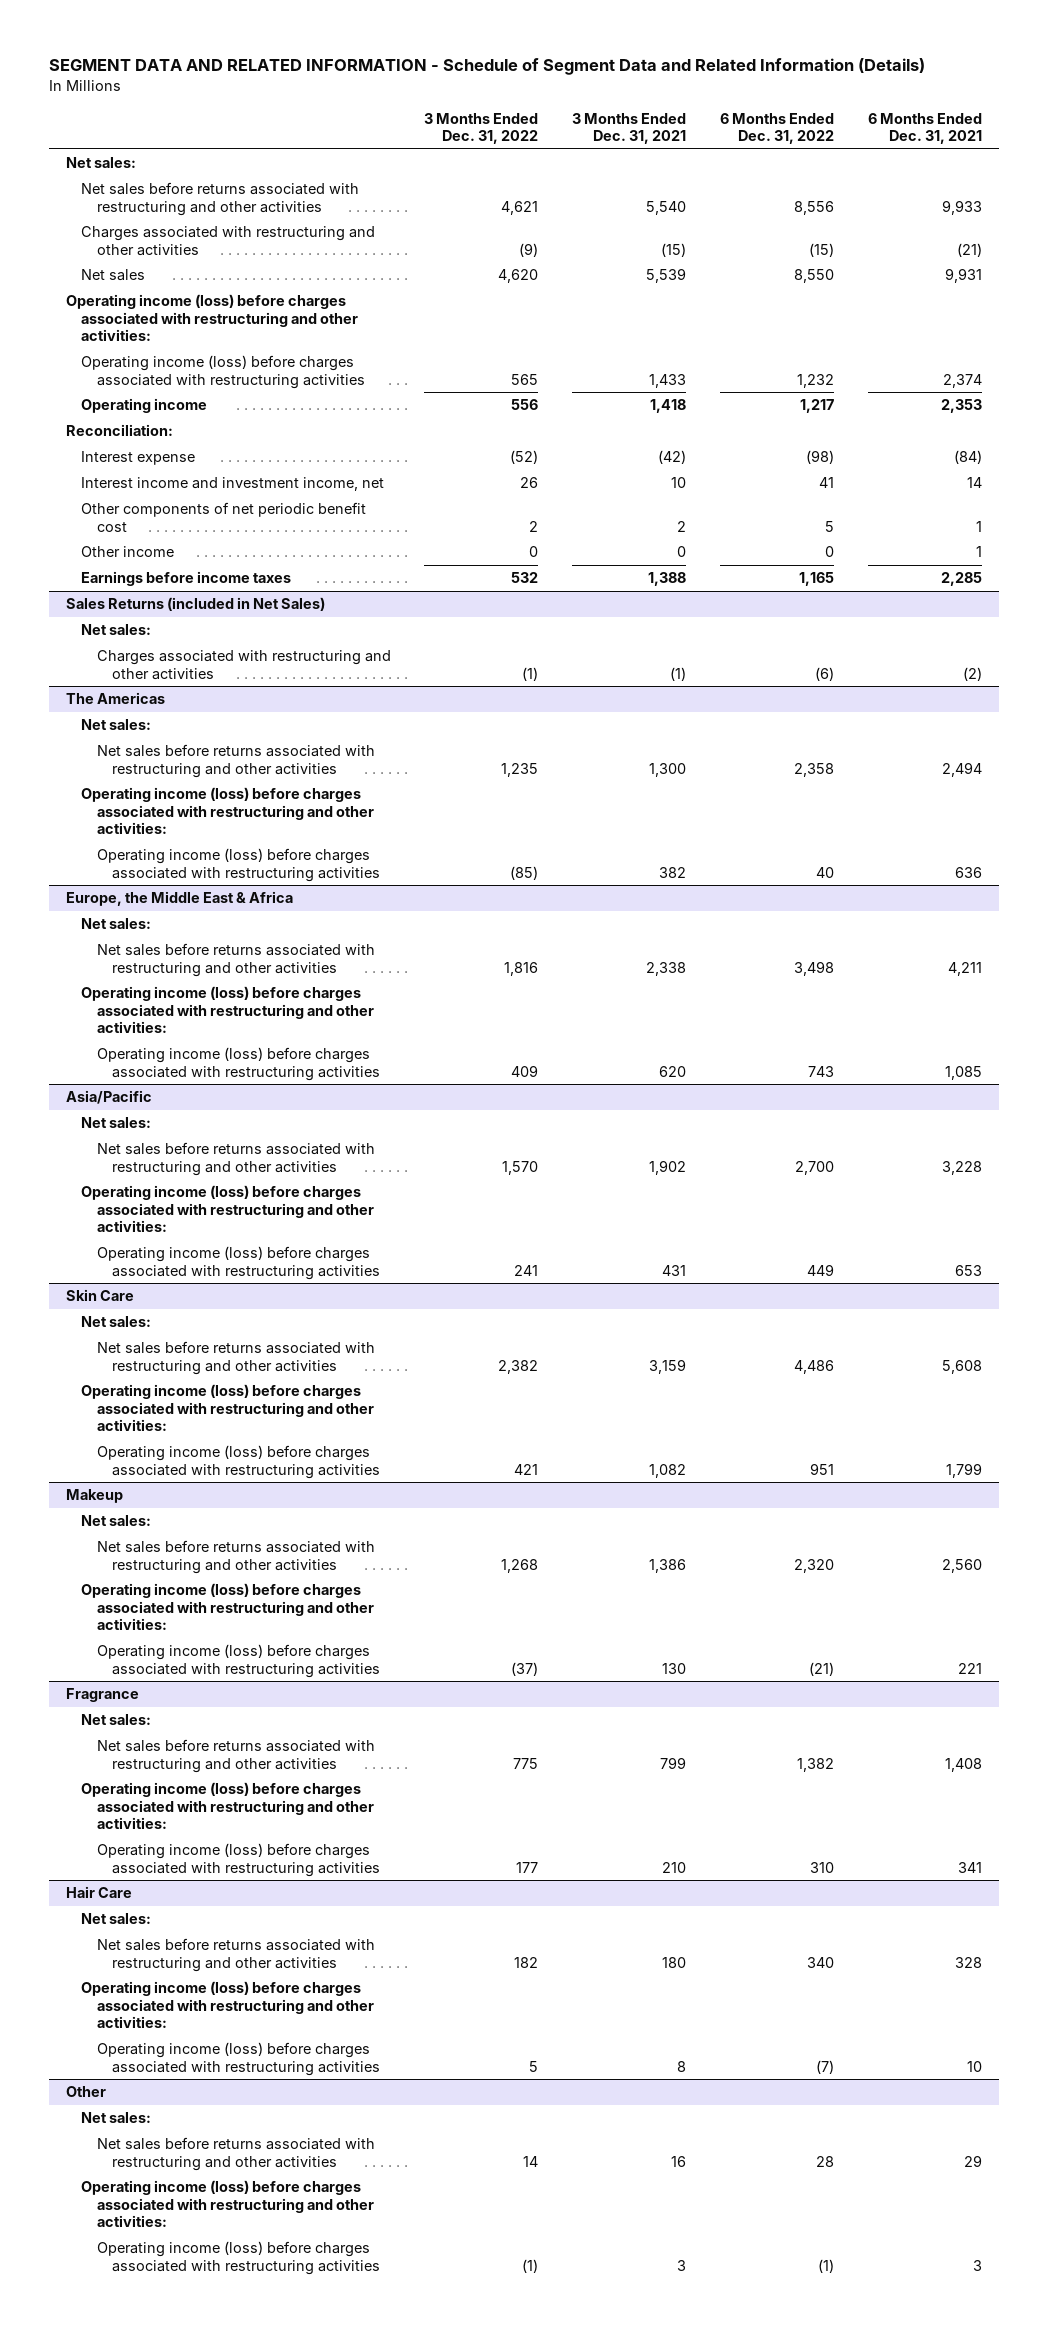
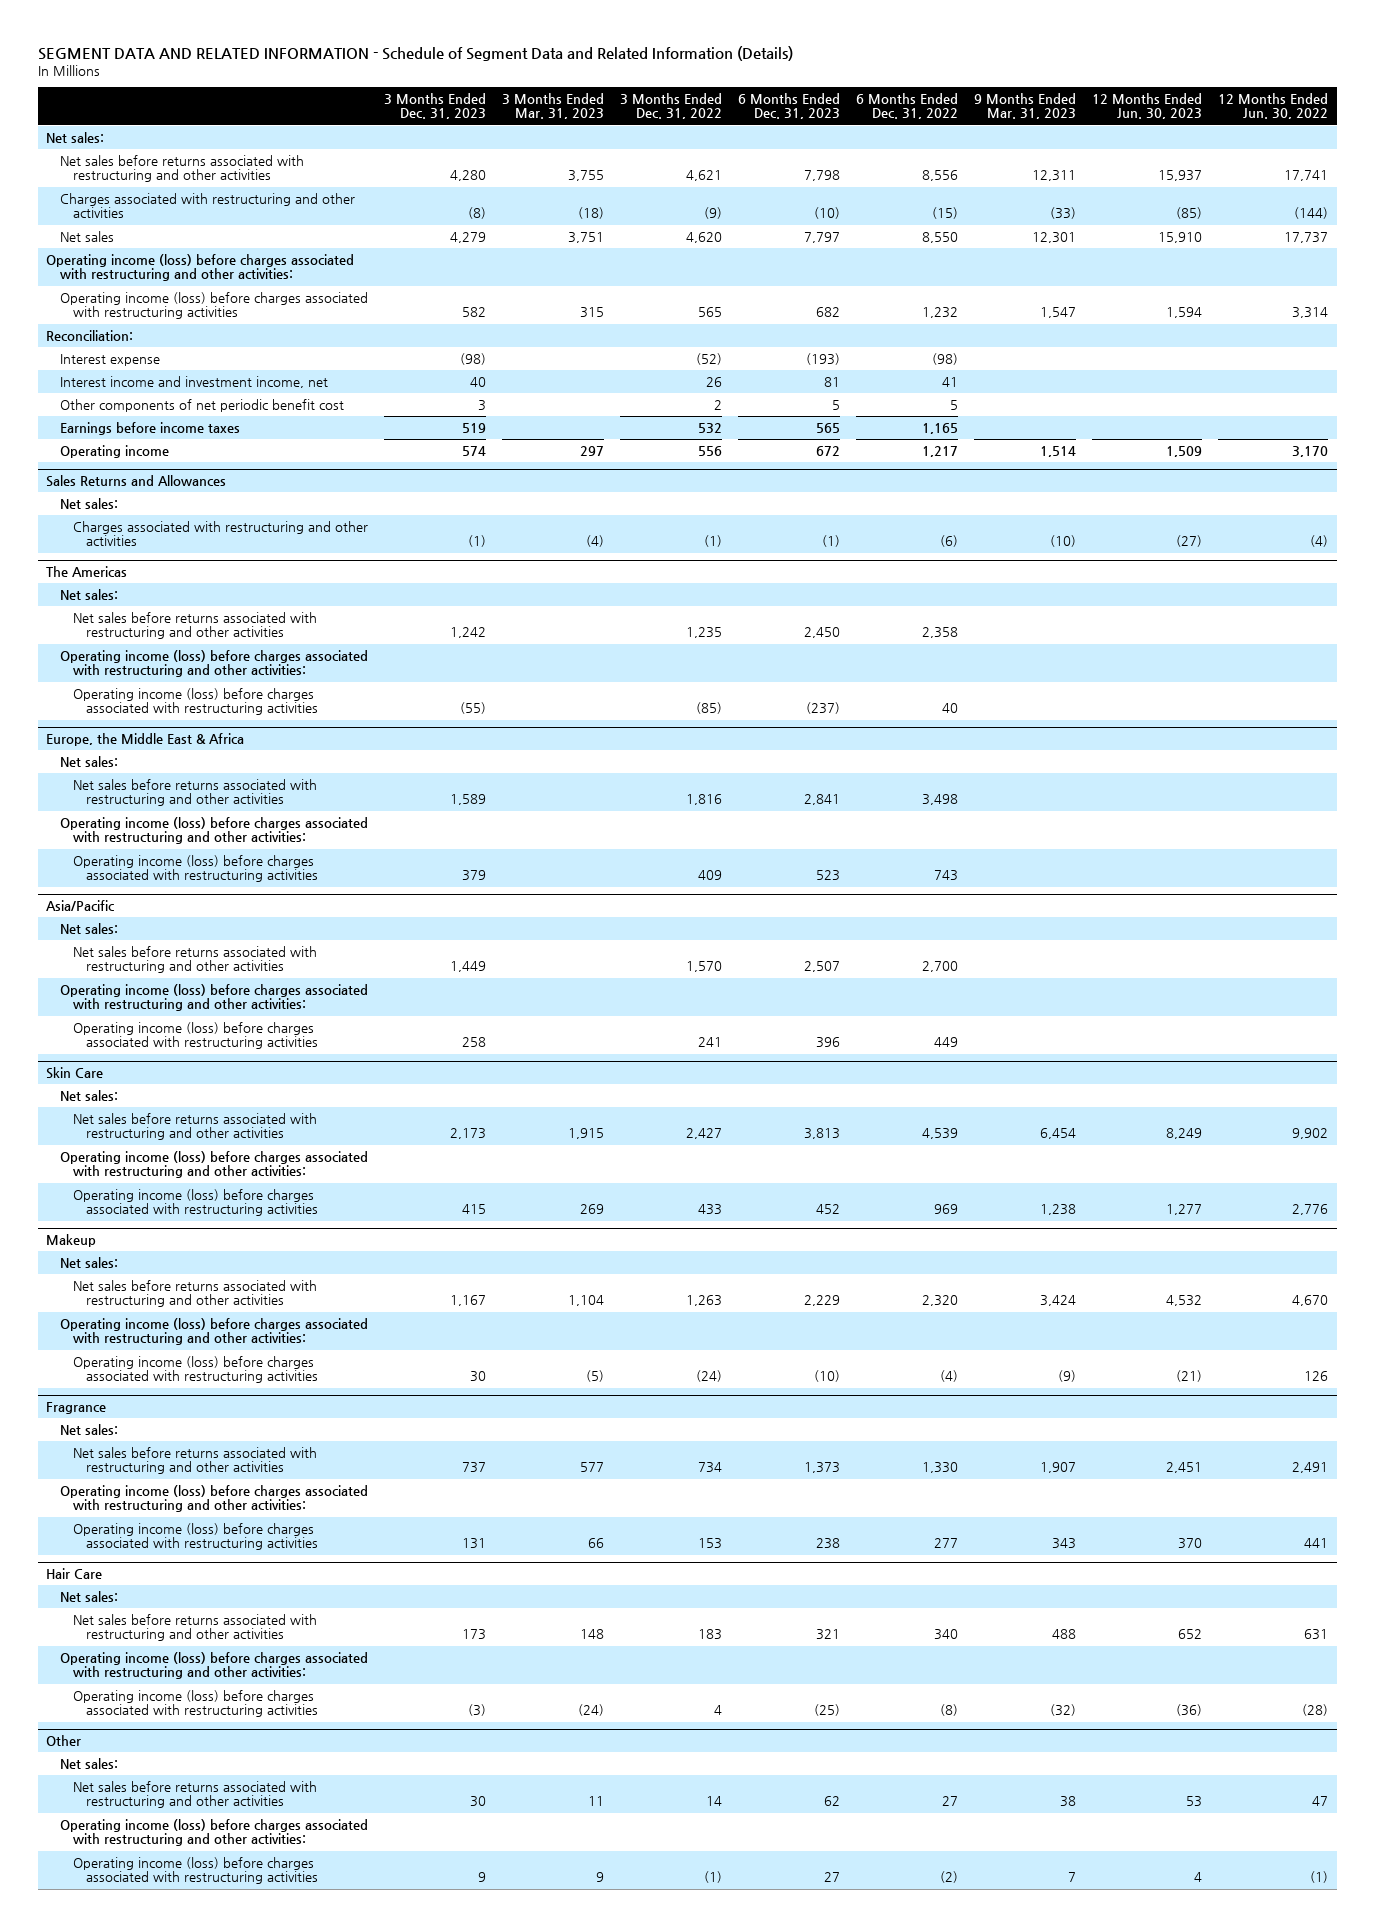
- | 3 Months Ended Dec. 31, 2022 | 3 Months Ended Dec. 31, 2021 | 6 Months Ended Dec. 31, 2022 | 6 Months Ended Dec. 31, 2021
+ | 3 Months Ended Dec. 31, 2023 | 3 Months Ended Mar. 31, 2023 | 3 Months Ended Dec. 31, 2022 | 6 Months Ended Dec. 31, 2023 | 6 Months Ended Dec. 31, 2022 | 9 Months Ended Mar. 31, 2023 | 12 Months Ended Jun. 30, 2023 | 12 Months Ended Jun. 30, 2022
- Other income | 0 | 0 | 0 | 1
- Sales Returns (included in Net Sales)
moved down: Operating income | 574 | 297 | 556 | 672 | 1,217 | 1,514 | 1,509 | 3,170
+ Sales Returns and Allowances
@ Skin Care
- Net sales before returns associated with restructuring and other activities | 2,382 | 3,159 | 4,486 | 5,608
+ Net sales before returns associated with restructuring and other activities | 2,173 | 1,915 | 2,427 | 3,813 | 4,539 | 6,454 | 8,249 | 9,902
- Operating income (loss) before charges associated with restructuring activities | 421 | 1,082 | 951 | 1,799
+ Operating income (loss) before charges associated with restructuring activities | 415 | 269 | 433 | 452 | 969 | 1,238 | 1,277 | 2,776
@ Makeup
- Net sales before returns associated with restructuring and other activities | 1,268 | 1,386 | 2,320 | 2,560
+ Net sales before returns associated with restructuring and other activities | 1,167 | 1,104 | 1,263 | 2,229 | 2,320 | 3,424 | 4,532 | 4,670
- Operating income (loss) before charges associated with restructuring activities | (37) | 130 | (21) | 221
+ Operating income (loss) before charges associated with restructuring activities | 30 | (5) | (24) | (10) | (4) | (9) | (21) | 126
@ Fragrance
- Net sales before returns associated with restructuring and other activities | 775 | 799 | 1,382 | 1,408
+ Net sales before returns associated with restructuring and other activities | 737 | 577 | 734 | 1,373 | 1,330 | 1,907 | 2,451 | 2,491
- Operating income (loss) before charges associated with restructuring activities | 177 | 210 | 310 | 341
+ Operating income (loss) before charges associated with restructuring activities | 131 | 66 | 153 | 238 | 277 | 343 | 370 | 441
@ Hair Care
- Net sales before returns associated with restructuring and other activities | 182 | 180 | 340 | 328
+ Net sales before returns associated with restructuring and other activities | 173 | 148 | 183 | 321 | 340 | 488 | 652 | 631
- Operating income (loss) before charges associated with restructuring activities | 5 | 8 | (7) | 10
+ Operating income (loss) before charges associated with restructuring activities | (3) | (24) | 4 | (25) | (8) | (32) | (36) | (28)
@ Other
- Net sales before returns associated with restructuring and other activities | 14 | 16 | 28 | 29
+ Net sales before returns associated with restructuring and other activities | 30 | 11 | 14 | 62 | 27 | 38 | 53 | 47
- Operating income (loss) before charges associated with restructuring activities | (1) | 3 | (1) | 3
+ Operating income (loss) before charges associated with restructuring activities | 9 | 9 | (1) | 27 | (2) | 7 | 4 | (1)

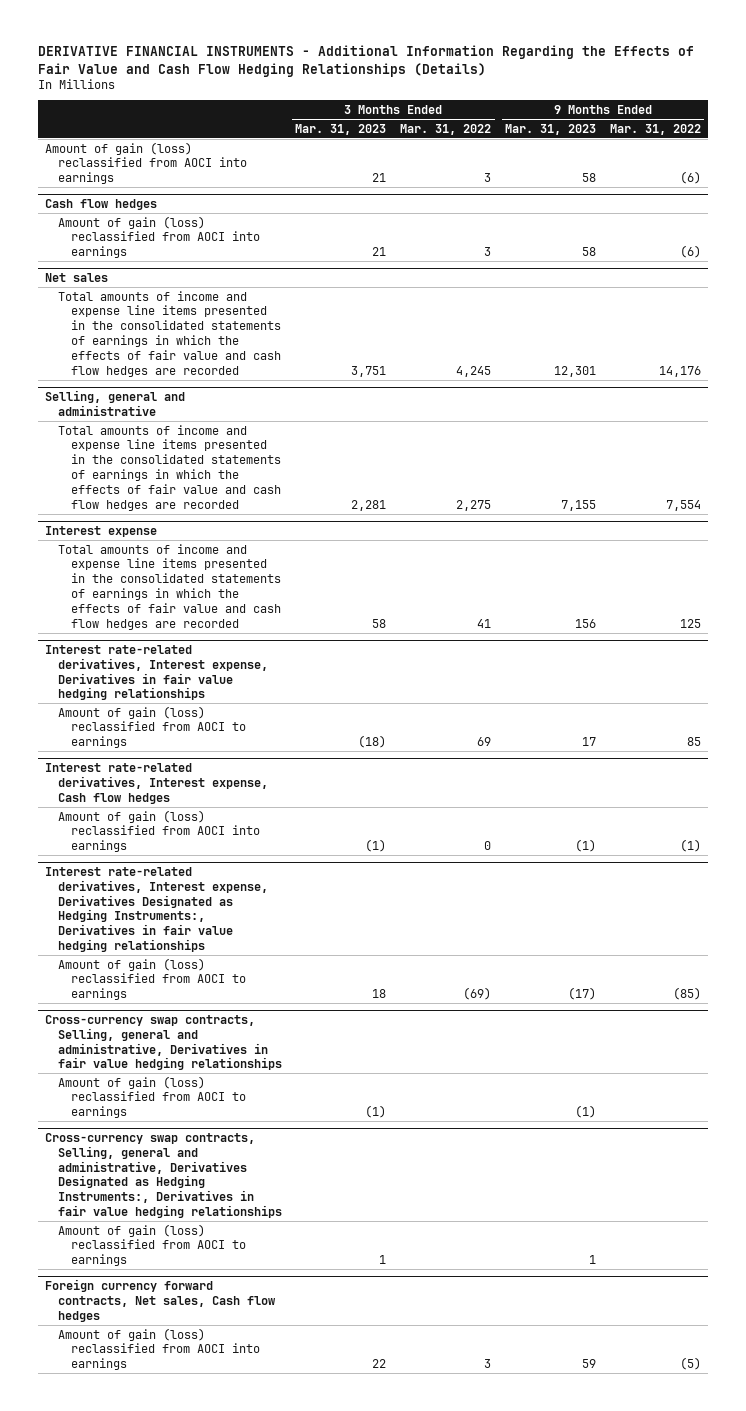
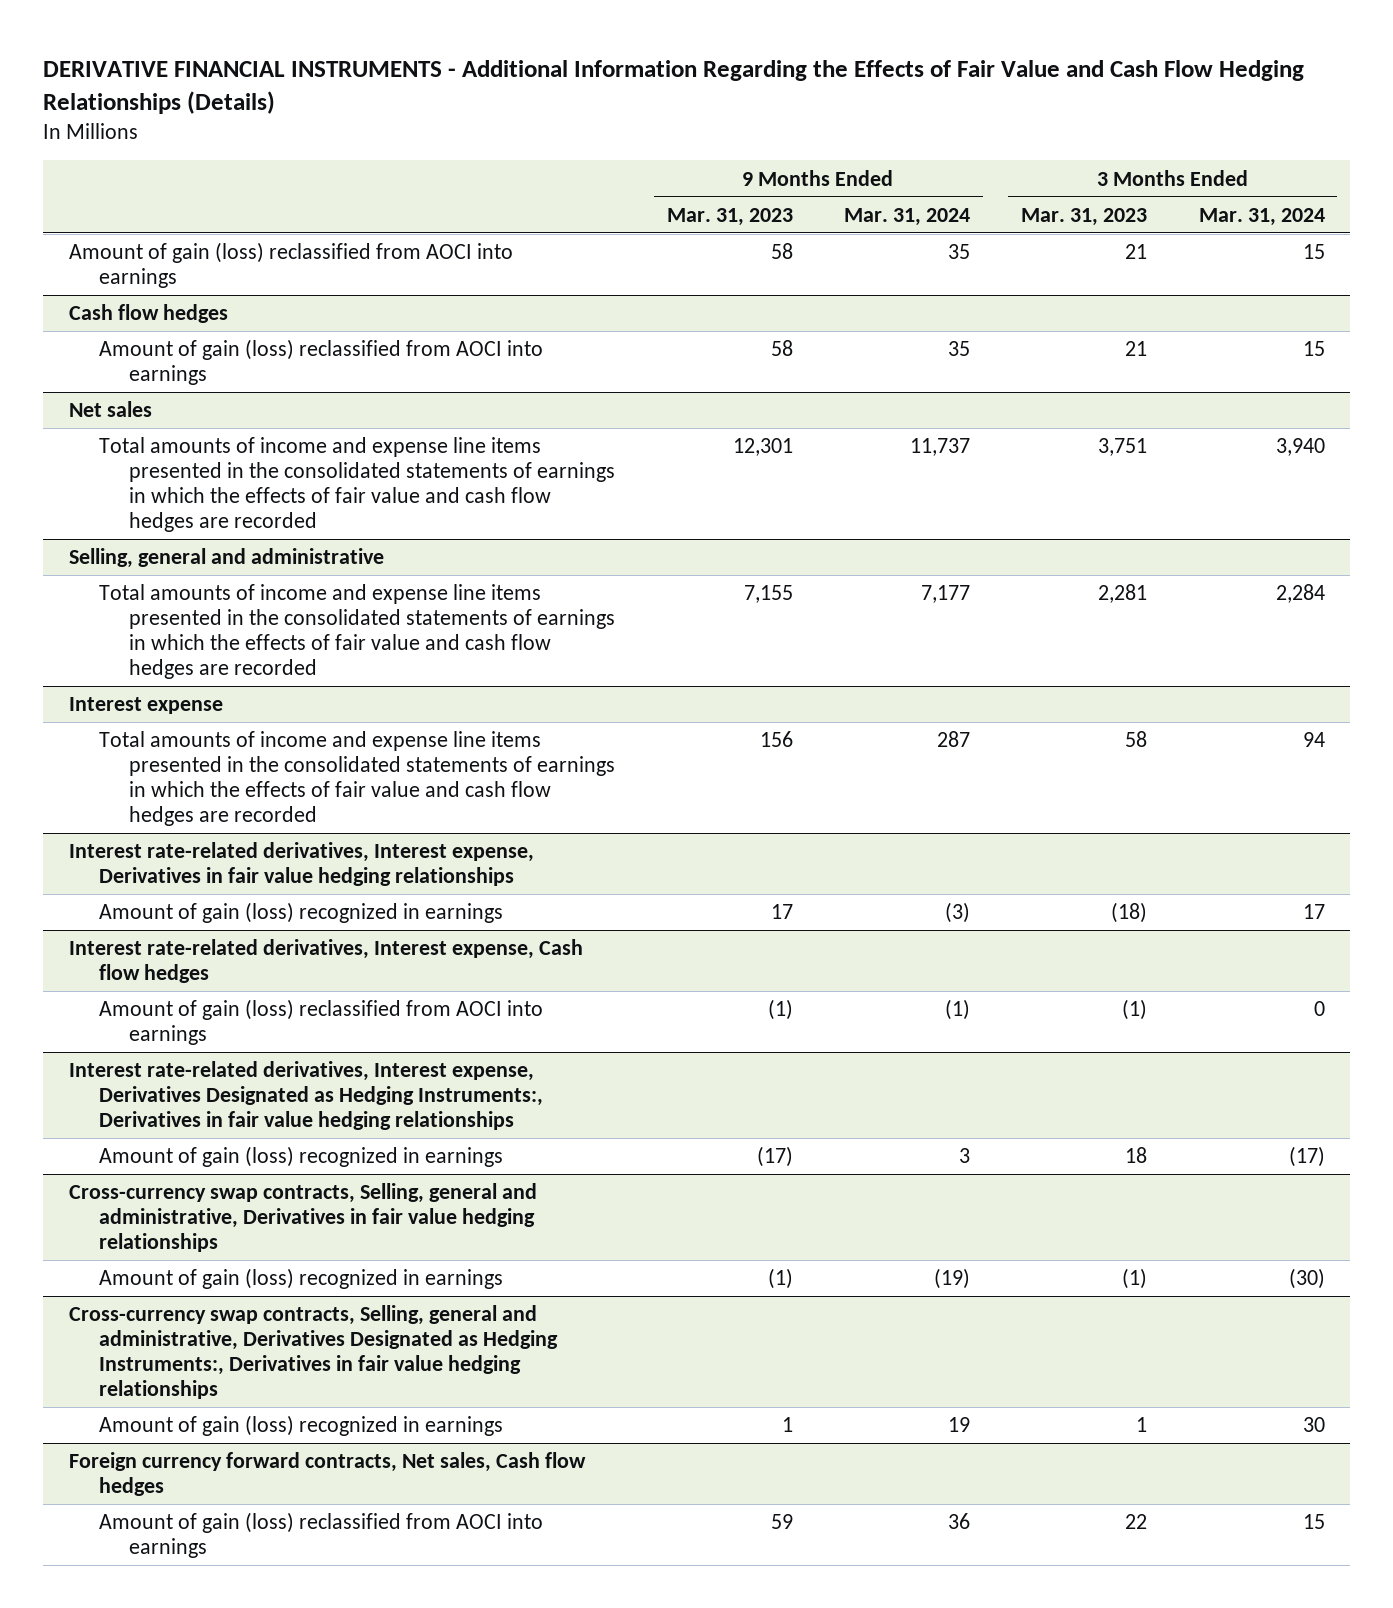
- | 3 Months Ended Mar. 31, 2023 | 3 Months Ended Mar. 31, 2022 | 9 Months Ended Mar. 31, 2023 | 9 Months Ended Mar. 31, 2022
+ | 9 Months Ended Mar. 31, 2023 | 9 Months Ended Mar. 31, 2024 | 3 Months Ended Mar. 31, 2023 | 3 Months Ended Mar. 31, 2024
@ Interest rate-related derivatives, Interest expense, Derivatives in fair value hedging relationships
- Amount of gain (loss) reclassified from AOCI to earnings | (18) | 69 | 17 | 85
+ Amount of gain (loss) recognized in earnings | 17 | (3) | (18) | 17
@ Interest rate-related derivatives, Interest expense, Derivatives Designated as Hedging Instruments:, Derivatives in fair value hedging relationships
- Amount of gain (loss) reclassified from AOCI to earnings | 18 | (69) | (17) | (85)
+ Amount of gain (loss) recognized in earnings | (17) | 3 | 18 | (17)
@ Cross-currency swap contracts, Selling, general and administrative, Derivatives in fair value hedging relationships
- Amount of gain (loss) reclassified from AOCI to earnings | (1) | | (1) |
+ Amount of gain (loss) recognized in earnings | (1) | (19) | (1) | (30)
@ Cross-currency swap contracts, Selling, general and administrative, Derivatives Designated as Hedging Instruments:, Derivatives in fair value hedging relationships
- Amount of gain (loss) reclassified from AOCI to earnings | 1 | | 1 |
+ Amount of gain (loss) recognized in earnings | 1 | 19 | 1 | 30

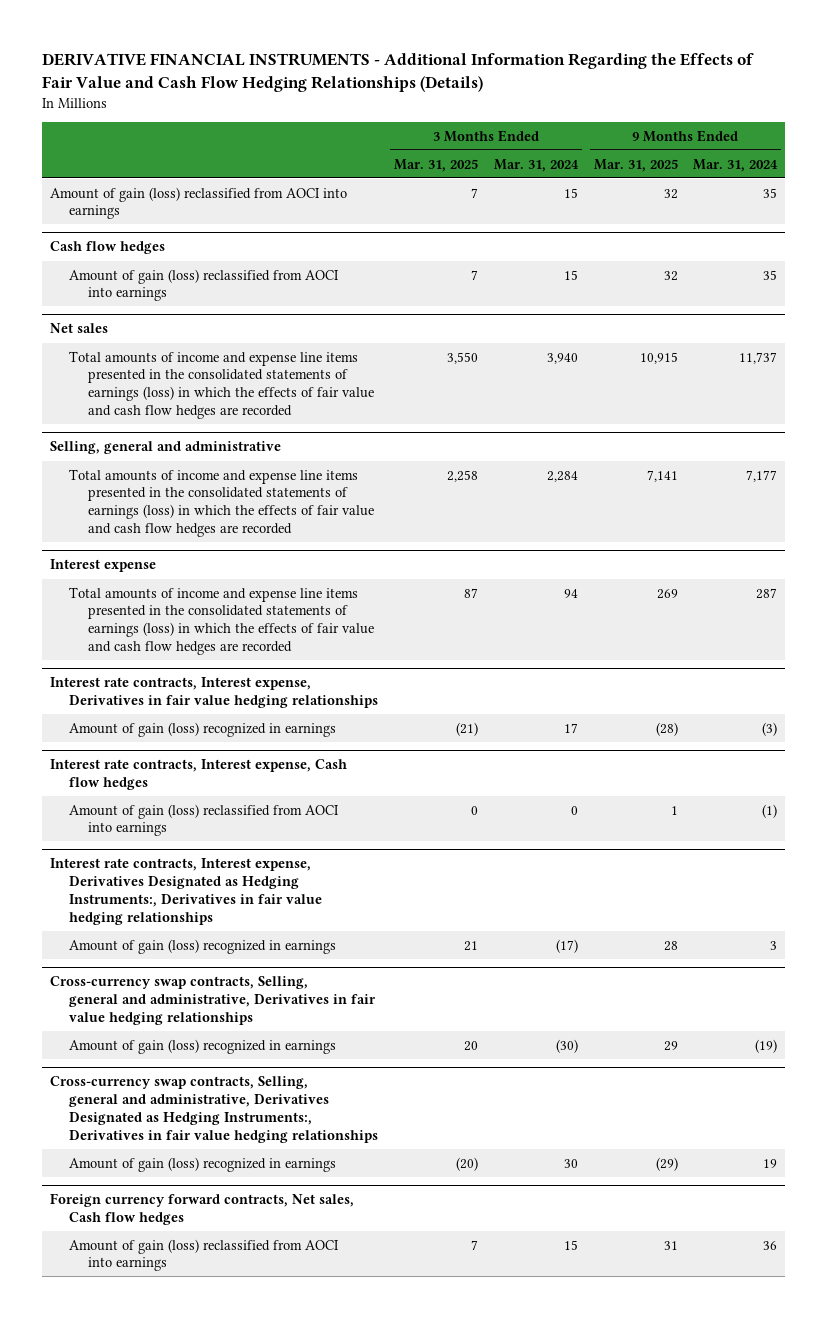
- | 9 Months Ended Mar. 31, 2023 | 9 Months Ended Mar. 31, 2024 | 3 Months Ended Mar. 31, 2023 | 3 Months Ended Mar. 31, 2024
+ | 3 Months Ended Mar. 31, 2025 | 3 Months Ended Mar. 31, 2024 | 9 Months Ended Mar. 31, 2025 | 9 Months Ended Mar. 31, 2024
@ Net sales
- Total amounts of income and expense line items presented in the consolidated statements of earnings in which the effects of fair value and cash flow hedges are recorded | 12,301 | 11,737 | 3,751 | 3,940
+ Total amounts of income and expense line items presented in the consolidated statements of earnings (loss) in which the effects of fair value and cash flow hedges are recorded | 3,550 | 3,940 | 10,915 | 11,737
@ Selling, general and administrative
- Total amounts of income and expense line items presented in the consolidated statements of earnings in which the effects of fair value and cash flow hedges are recorded | 7,155 | 7,177 | 2,281 | 2,284
+ Total amounts of income and expense line items presented in the consolidated statements of earnings (loss) in which the effects of fair value and cash flow hedges are recorded | 2,258 | 2,284 | 7,141 | 7,177
@ Interest expense
- Total amounts of income and expense line items presented in the consolidated statements of earnings in which the effects of fair value and cash flow hedges are recorded | 156 | 287 | 58 | 94
- Interest rate-related derivatives, Interest expense, Derivatives in fair value hedging relationships
@ Interest expense
+ Total amounts of income and expense line items presented in the consolidated statements of earnings (loss) in which the effects of fair value and cash flow hedges are recorded | 87 | 94 | 269 | 287
+ Interest rate contracts, Interest expense, Derivatives in fair value hedging relationships
- Interest rate-related derivatives, Interest expense, Cash flow hedges
+ Interest rate contracts, Interest expense, Cash flow hedges
- Interest rate-related derivatives, Interest expense, Derivatives Designated as Hedging Instruments:, Derivatives in fair value hedging relationships
+ Interest rate contracts, Interest expense, Derivatives Designated as Hedging Instruments:, Derivatives in fair value hedging relationships

